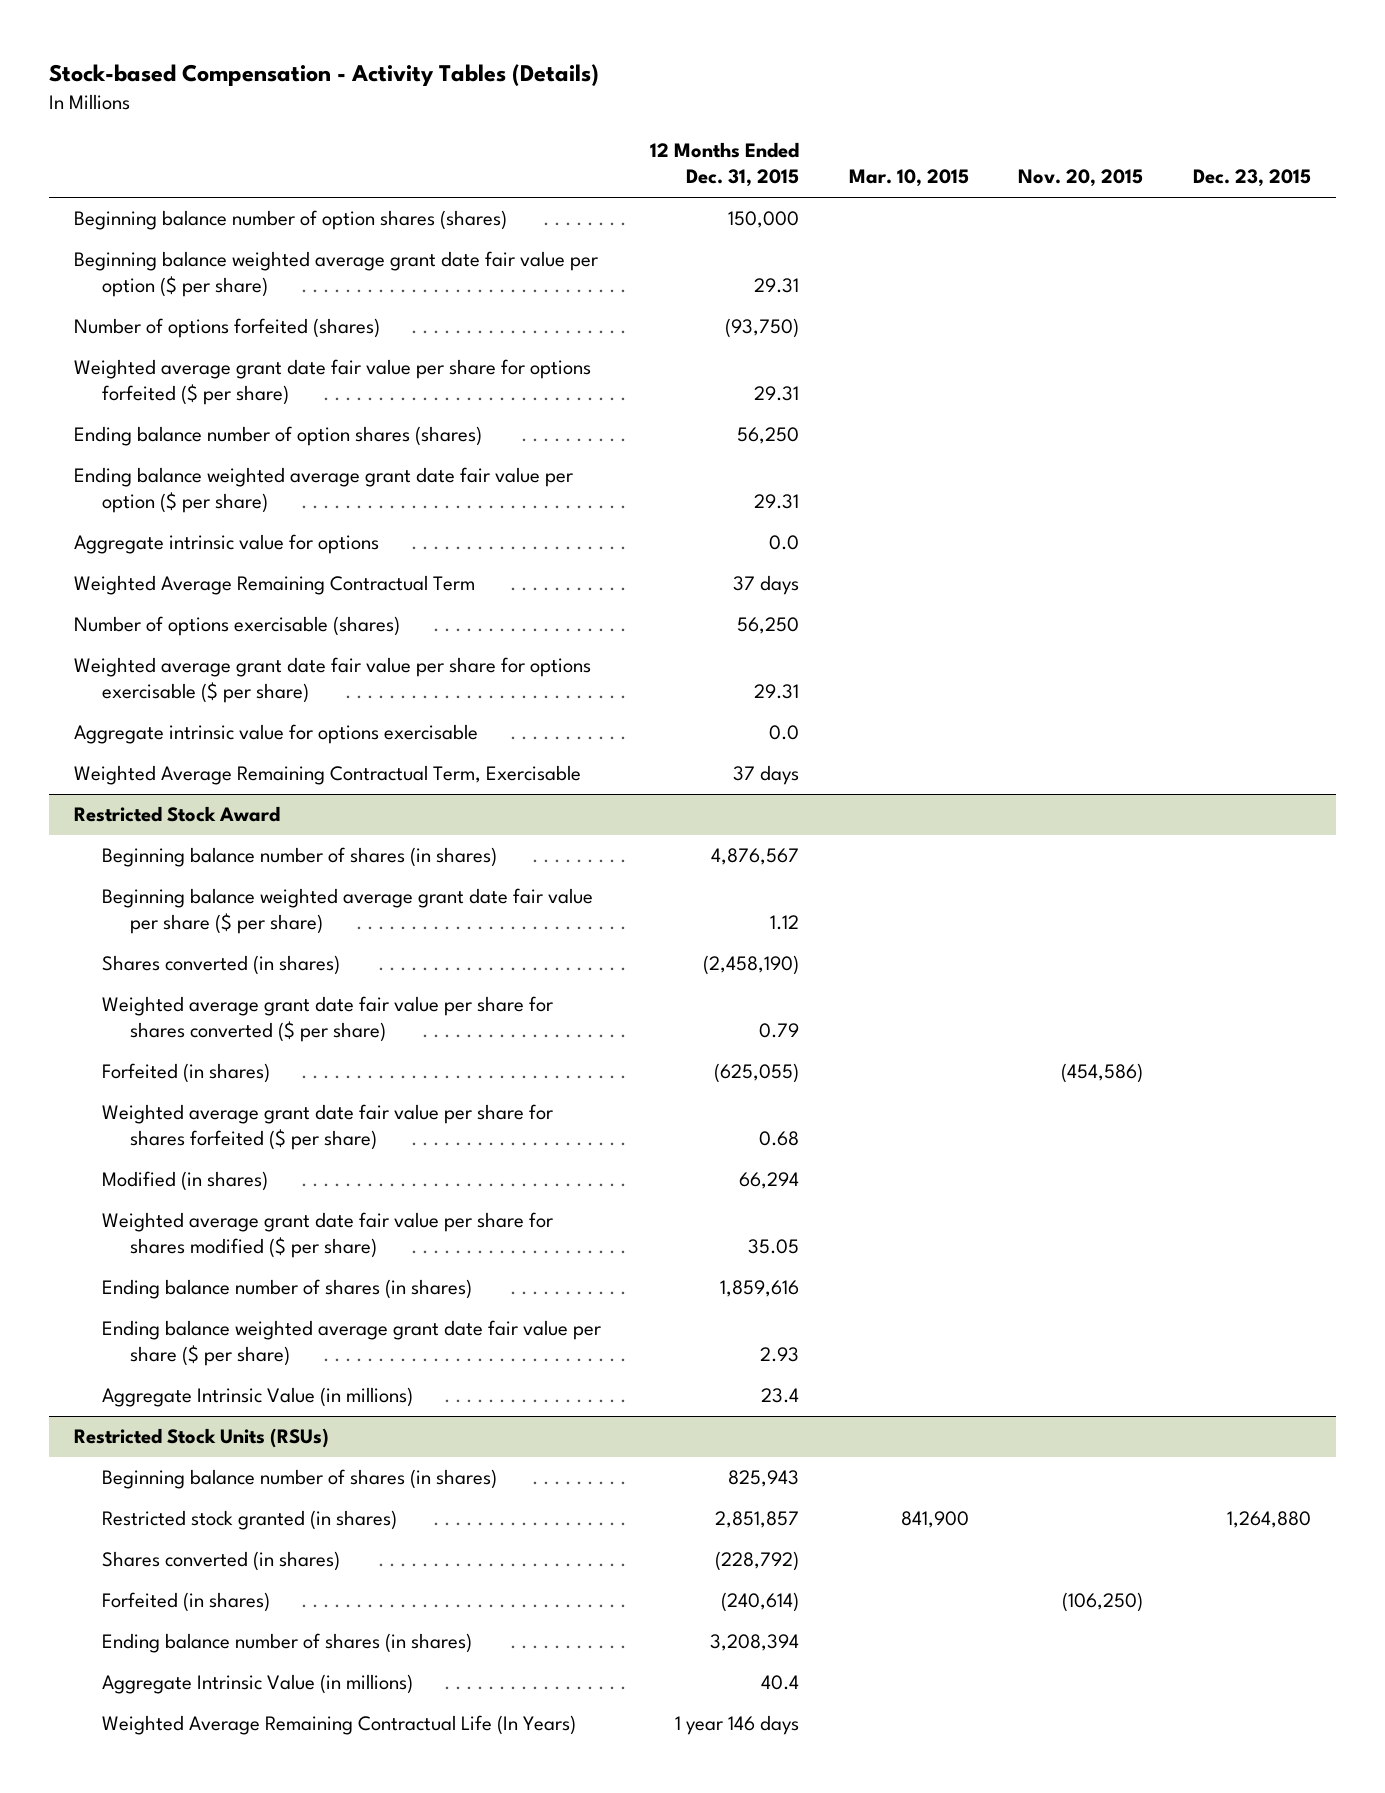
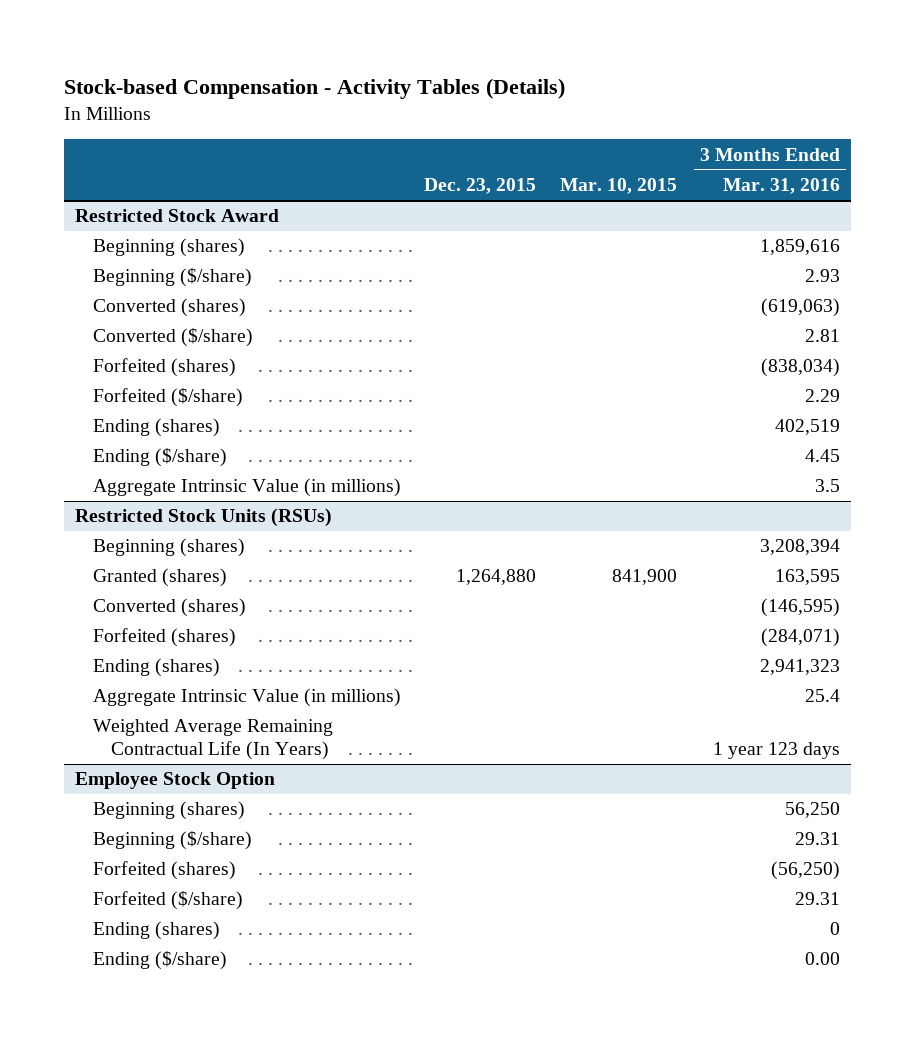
- | 12 Months Ended Dec. 31, 2015 | Mar. 10, 2015 | Nov. 20, 2015 | Dec. 23, 2015
+ | Dec. 23, 2015 | Mar. 10, 2015 | 3 Months Ended Mar. 31, 2016
- Beginning balance number of option shares (shares) | 150,000 | | |
- Beginning balance weighted average grant date fair value per option ($ per share) | 29.31 | | |
- Number of options forfeited (shares) | (93,750) | | |
- Weighted average grant date fair value per share for options forfeited ($ per share) | 29.31 | | |
- Ending balance number of option shares (shares) | 56,250 | | |
- Ending balance weighted average grant date fair value per option ($ per share) | 29.31 | | |
- Aggregate intrinsic value for options | 0.0 | | |
- Weighted Average Remaining Contractual Term | 37 days | | |
- Number of options exercisable (shares) | 56,250 | | |
- Weighted average grant date fair value per share for options exercisable ($ per share) | 29.31 | | |
- Aggregate intrinsic value for options exercisable | 0.0 | | |
- Weighted Average Remaining Contractual Term, Exercisable | 37 days | | |
@ Restricted Stock Award
- Beginning balance number of shares (in shares) | 4,876,567 | | |
- Beginning balance weighted average grant date fair value per share ($ per share) | 1.12 | | |
- Shares converted (in shares) | (2,458,190) | | |
- Weighted average grant date fair value per share for shares converted ($ per share) | 0.79 | | |
- Forfeited (in shares) | (625,055) | | (454,586) |
- Weighted average grant date fair value per share for shares forfeited ($ per share) | 0.68 | | |
- Modified (in shares) | 66,294 | | |
- Weighted average grant date fair value per share for shares modified ($ per share) | 35.05 | | |
- Ending balance number of shares (in shares) | 1,859,616 | | |
- Ending balance weighted average grant date fair value per share ($ per share) | 2.93 | | |
+ Beginning (shares) | | | 1,859,616
+ Beginning ($/share) | | | 2.93
+ Converted (shares) | | | (619,063)
+ Converted ($/share) | | | 2.81
+ Forfeited (shares) | | | (838,034)
+ Forfeited ($/share) | | | 2.29
+ Ending (shares) | | | 402,519
+ Ending ($/share) | | | 4.45
@ Restricted Stock Units (RSUs)
- Beginning balance number of shares (in shares) | 825,943 | | |
- Restricted stock granted (in shares) | 2,851,857 | 841,900 | | 1,264,880
- Shares converted (in shares) | (228,792) | | |
- Forfeited (in shares) | (240,614) | | (106,250) |
- Ending balance number of shares (in shares) | 3,208,394 | | |
+ Beginning (shares) | | | 3,208,394
+ Granted (shares) | 1,264,880 | 841,900 | 163,595
+ Converted (shares) | | | (146,595)
+ Forfeited (shares) | | | (284,071)
+ Ending (shares) | | | 2,941,323
+ Employee Stock Option
+ Beginning (shares) | | | 56,250
+ Beginning ($/share) | | | 29.31
+ Forfeited (shares) | | | (56,250)
+ Forfeited ($/share) | | | 29.31
+ Ending (shares) | | | 0
+ Ending ($/share) | | | 0.00

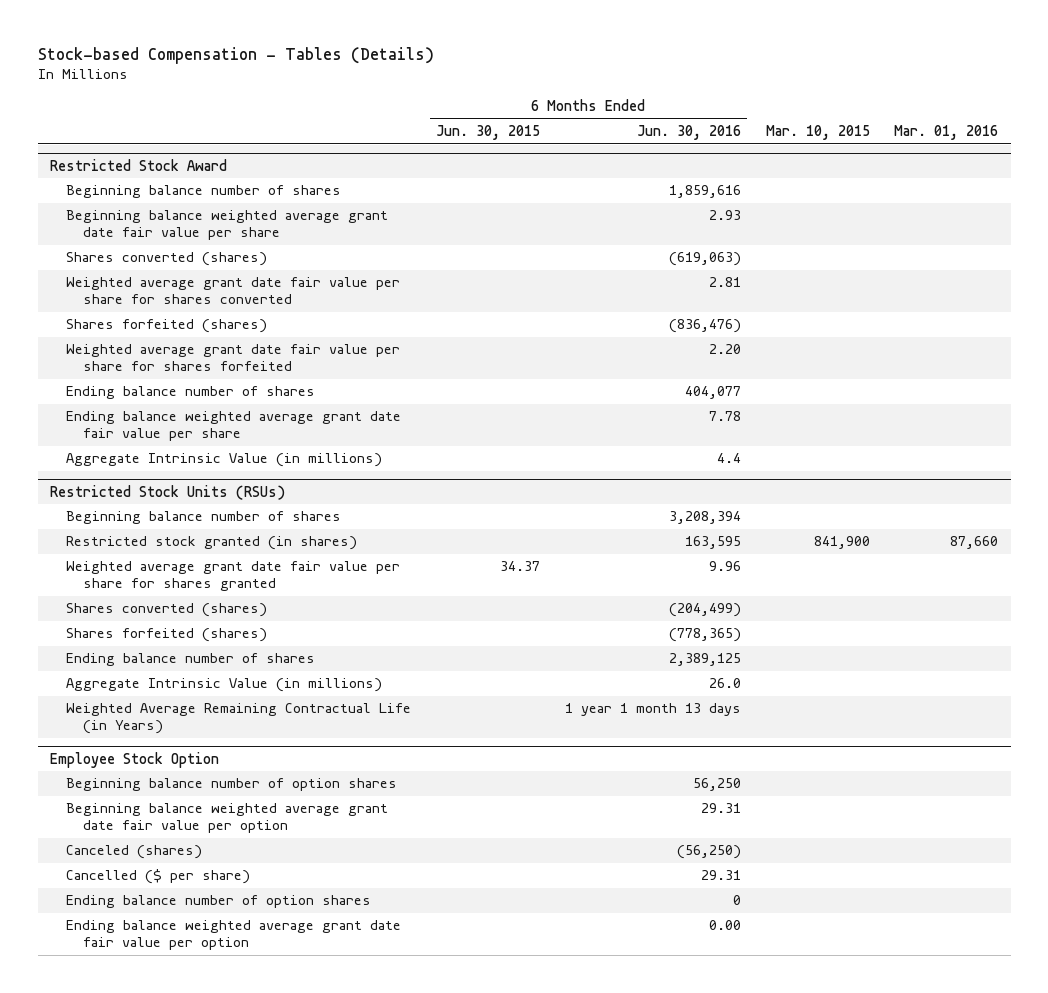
- Stock-based Compensation - Activity Tables (Details)
+ Stock-based Compensation - Tables (Details)
- | Dec. 23, 2015 | Mar. 10, 2015 | 3 Months Ended Mar. 31, 2016
+ | 6 Months Ended Jun. 30, 2015 | 6 Months Ended Jun. 30, 2016 | Mar. 10, 2015 | Mar. 01, 2016
@ Restricted Stock Award
- Beginning (shares) | | | 1,859,616
- Beginning ($/share) | | | 2.93
- Converted (shares) | | | (619,063)
- Converted ($/share) | | | 2.81
- Forfeited (shares) | | | (838,034)
- Forfeited ($/share) | | | 2.29
- Ending (shares) | | | 402,519
- Ending ($/share) | | | 4.45
+ Beginning balance number of shares | | 1,859,616 | |
+ Beginning balance weighted average grant date fair value per share | | 2.93 | |
+ Shares converted (shares) | | (619,063) | |
+ Weighted average grant date fair value per share for shares converted | | 2.81 | |
+ Shares forfeited (shares) | | (836,476) | |
+ Weighted average grant date fair value per share for shares forfeited | | 2.20 | |
+ Ending balance number of shares | | 404,077 | |
+ Ending balance weighted average grant date fair value per share | | 7.78 | |
@ Restricted Stock Units (RSUs)
- Beginning (shares) | | | 3,208,394
- Granted (shares) | 1,264,880 | 841,900 | 163,595
- Converted (shares) | | | (146,595)
- Forfeited (shares) | | | (284,071)
- Ending (shares) | | | 2,941,323
+ Beginning balance number of shares | | 3,208,394 | |
+ Restricted stock granted (in shares) | | 163,595 | 841,900 | 87,660
+ Weighted average grant date fair value per share for shares granted | 34.37 | 9.96 | |
+ Shares converted (shares) | | (204,499) | |
+ Shares forfeited (shares) | | (778,365) | |
+ Ending balance number of shares | | 2,389,125 | |
- Weighted Average Remaining Contractual Life (In Years) | | | 1 year 123 days
+ Weighted Average Remaining Contractual Life (in Years) | | 1 year 1 month 13 days | |
@ Employee Stock Option
- Beginning (shares) | | | 56,250
- Beginning ($/share) | | | 29.31
- Forfeited (shares) | | | (56,250)
- Forfeited ($/share) | | | 29.31
- Ending (shares) | | | 0
- Ending ($/share) | | | 0.00
+ Beginning balance number of option shares | | 56,250 | |
+ Beginning balance weighted average grant date fair value per option | | 29.31 | |
+ Canceled (shares) | | (56,250) | |
+ Cancelled ($ per share) | | 29.31 | |
+ Ending balance number of option shares | | 0 | |
+ Ending balance weighted average grant date fair value per option | | 0.00 | |

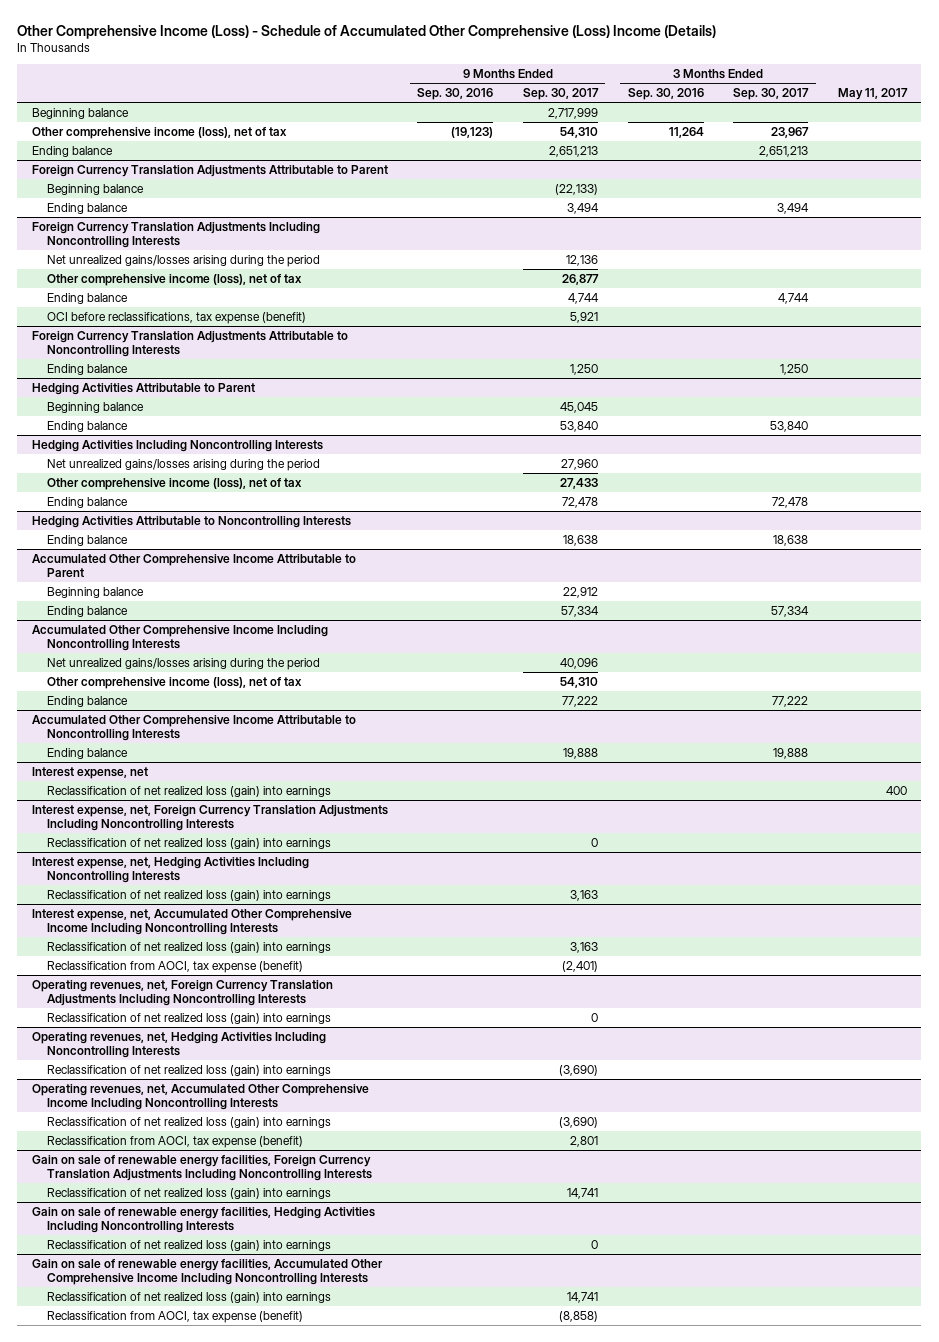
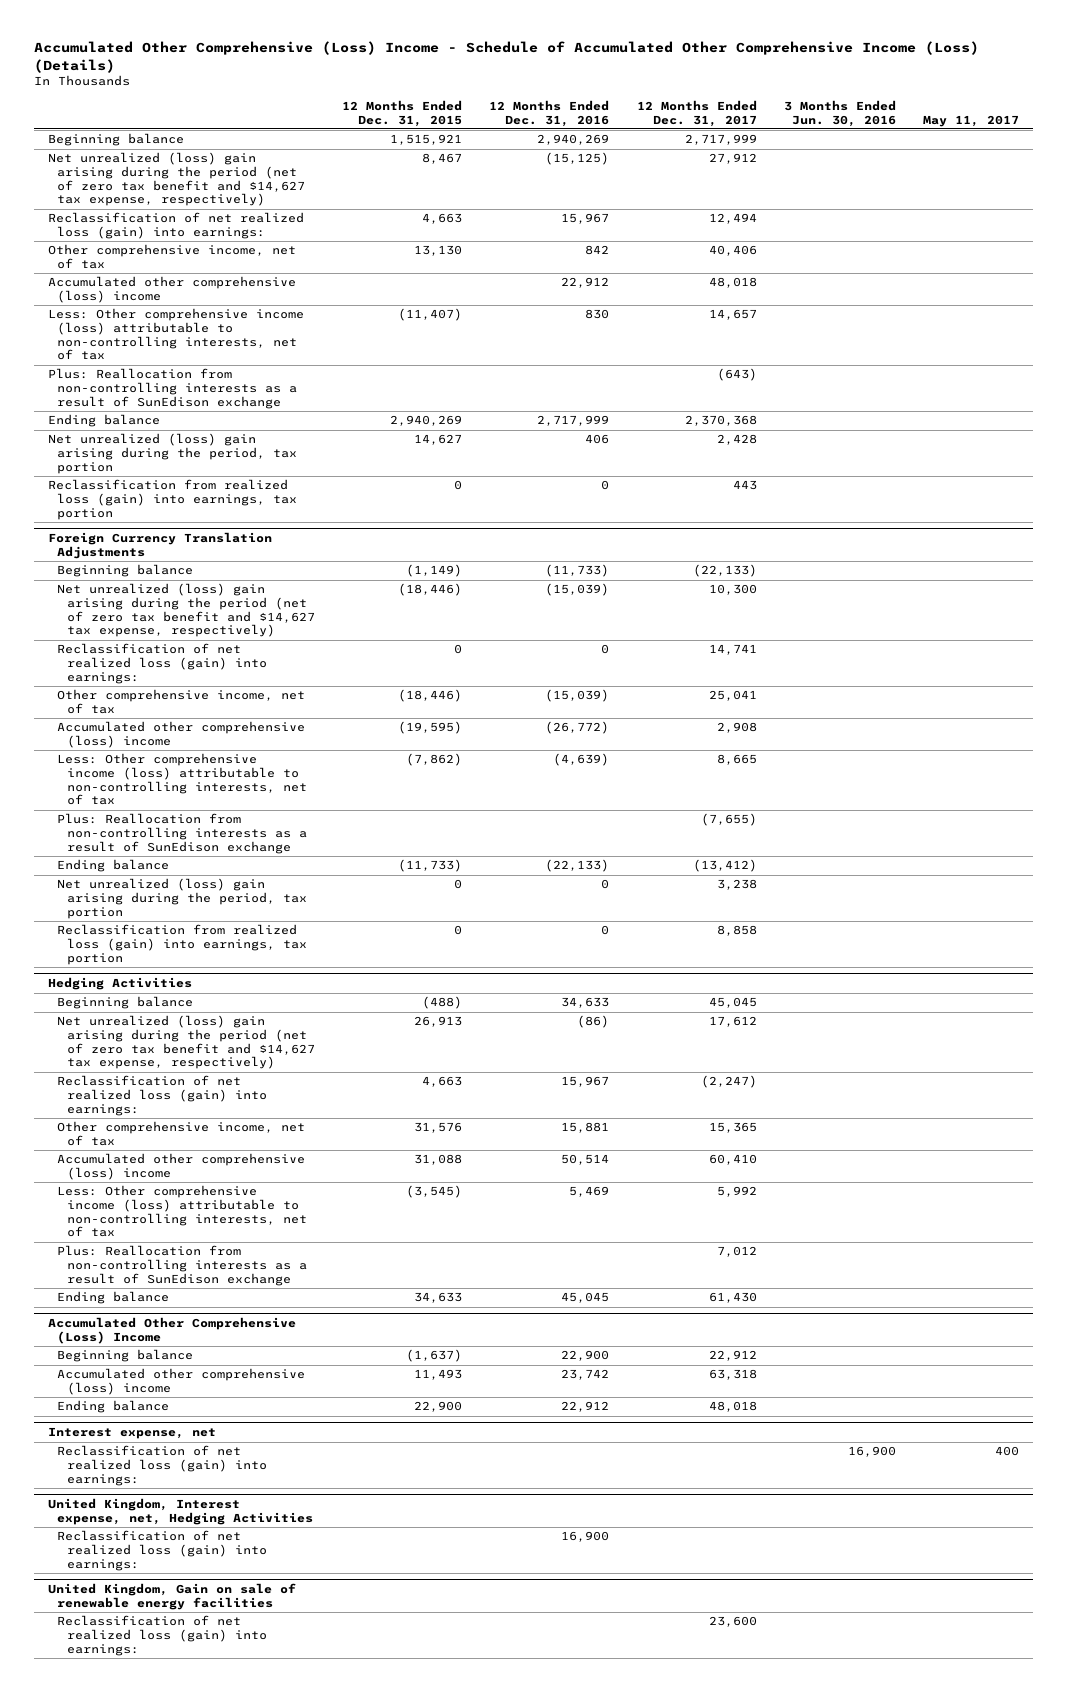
- Other Comprehensive Income (Loss) - Schedule of Accumulated Other Comprehensive (Loss) Income (Details)
+ Accumulated Other Comprehensive (Loss) Income - Schedule of Accumulated Other Comprehensive Income (Loss) (Details)
- | 9 Months Ended Sep. 30, 2016 | 9 Months Ended Sep. 30, 2017 | 3 Months Ended Sep. 30, 2016 | 3 Months Ended Sep. 30, 2017 | May 11, 2017
+ | 12 Months Ended Dec. 31, 2015 | 12 Months Ended Dec. 31, 2016 | 12 Months Ended Dec. 31, 2017 | 3 Months Ended Jun. 30, 2016 | May 11, 2017
- Other comprehensive income (loss), net of tax | (19,123) | 54,310 | 11,264 | 23,967 |
+ Net unrealized (loss) gain arising during the period (net of zero tax benefit and $14,627 tax expense, respectively) | 8,467 | (15,125) | 27,912 | |
+ Reclassification of net realized loss (gain) into earnings: | 4,663 | 15,967 | 12,494 | |
+ Other comprehensive income, net of tax | 13,130 | 842 | 40,406 | |
+ Accumulated other comprehensive (loss) income | | 22,912 | 48,018 | |
+ Less: Other comprehensive income (loss) attributable to non-controlling interests, net of tax | (11,407) | 830 | 14,657 | |
+ Plus: Reallocation from non-controlling interests as a result of SunEdison exchange | | | (643) | |
- Foreign Currency Translation Adjustments Attributable to Parent
+ Net unrealized (loss) gain arising during the period, tax portion | 14,627 | 406 | 2,428 | |
+ Reclassification from realized loss (gain) into earnings, tax portion | 0 | 0 | 443 | |
+ Foreign Currency Translation Adjustments
+ Net unrealized (loss) gain arising during the period (net of zero tax benefit and $14,627 tax expense, respectively) | (18,446) | (15,039) | 10,300 | |
+ Reclassification of net realized loss (gain) into earnings: | 0 | 0 | 14,741 | |
+ Other comprehensive income, net of tax | (18,446) | (15,039) | 25,041 | |
+ Accumulated other comprehensive (loss) income | (19,595) | (26,772) | 2,908 | |
+ Less: Other comprehensive income (loss) attributable to non-controlling interests, net of tax | (7,862) | (4,639) | 8,665 | |
+ Plus: Reallocation from non-controlling interests as a result of SunEdison exchange | | | (7,655) | |
- Foreign Currency Translation Adjustments Including Noncontrolling Interests
- Net unrealized gains/losses arising during the period | | 12,136 | | |
- Other comprehensive income (loss), net of tax | | 26,877 | | |
- Ending balance | | 4,744 | | 4,744 |
- OCI before reclassifications, tax expense (benefit) | | 5,921 | | |
- Foreign Currency Translation Adjustments Attributable to Noncontrolling Interests
- Ending balance | | 1,250 | | 1,250 |
- Hedging Activities Attributable to Parent
+ Net unrealized (loss) gain arising during the period, tax portion | 0 | 0 | 3,238 | |
+ Reclassification from realized loss (gain) into earnings, tax portion | 0 | 0 | 8,858 | |
+ Hedging Activities
+ Net unrealized (loss) gain arising during the period (net of zero tax benefit and $14,627 tax expense, respectively) | 26,913 | (86) | 17,612 | |
+ Reclassification of net realized loss (gain) into earnings: | 4,663 | 15,967 | (2,247) | |
+ Other comprehensive income, net of tax | 31,576 | 15,881 | 15,365 | |
+ Accumulated other comprehensive (loss) income | 31,088 | 50,514 | 60,410 | |
+ Less: Other comprehensive income (loss) attributable to non-controlling interests, net of tax | (3,545) | 5,469 | 5,992 | |
+ Plus: Reallocation from non-controlling interests as a result of SunEdison exchange | | | 7,012 | |
- Hedging Activities Including Noncontrolling Interests
- Net unrealized gains/losses arising during the period | | 27,960 | | |
- Other comprehensive income (loss), net of tax | | 27,433 | | |
- Ending balance | | 72,478 | | 72,478 |
- Hedging Activities Attributable to Noncontrolling Interests
- Ending balance | | 18,638 | | 18,638 |
- Accumulated Other Comprehensive Income Attributable to Parent
- Beginning balance | | 22,912 | | |
- Ending balance | | 57,334 | | 57,334 |
- Accumulated Other Comprehensive Income Including Noncontrolling Interests
- Net unrealized gains/losses arising during the period | | 40,096 | | |
- Other comprehensive income (loss), net of tax | | 54,310 | | |
+ Accumulated Other Comprehensive (Loss) Income
+ Beginning balance | (1,637) | 22,900 | 22,912 | |
+ Accumulated other comprehensive (loss) income | 11,493 | 23,742 | 63,318 | |
- Accumulated Other Comprehensive Income Attributable to Noncontrolling Interests
- Ending balance | | 19,888 | | 19,888 |
@ Interest expense, net
- Reclassification of net realized loss (gain) into earnings | | | | | 400
- Interest expense, net, Foreign Currency Translation Adjustments Including Noncontrolling Interests
- Reclassification of net realized loss (gain) into earnings | | 0 | | |
- Interest expense, net, Hedging Activities Including Noncontrolling Interests
- Reclassification of net realized loss (gain) into earnings | | 3,163 | | |
- Interest expense, net, Accumulated Other Comprehensive Income Including Noncontrolling Interests
- Reclassification of net realized loss (gain) into earnings | | 3,163 | | |
- Reclassification from AOCI, tax expense (benefit) | | (2,401) | | |
- Operating revenues, net, Foreign Currency Translation Adjustments Including Noncontrolling Interests
- Reclassification of net realized loss (gain) into earnings | | 0 | | |
- Operating revenues, net, Hedging Activities Including Noncontrolling Interests
- Reclassification of net realized loss (gain) into earnings | | (3,690) | | |
- Operating revenues, net, Accumulated Other Comprehensive Income Including Noncontrolling Interests
- Reclassification of net realized loss (gain) into earnings | | (3,690) | | |
- Reclassification from AOCI, tax expense (benefit) | | 2,801 | | |
- Gain on sale of renewable energy facilities, Foreign Currency Translation Adjustments Including Noncontrolling Interests
- Reclassification of net realized loss (gain) into earnings | | 14,741 | | |
- Gain on sale of renewable energy facilities, Hedging Activities Including Noncontrolling Interests
- Reclassification of net realized loss (gain) into earnings | | 0 | | |
- Gain on sale of renewable energy facilities, Accumulated Other Comprehensive Income Including Noncontrolling Interests
- Reclassification of net realized loss (gain) into earnings | | 14,741 | | |
- Reclassification from AOCI, tax expense (benefit) | | (8,858) | | |
@ Interest expense, net
+ Reclassification of net realized loss (gain) into earnings: | | | | 16,900 | 400
+ United Kingdom, Interest expense, net, Hedging Activities
+ Reclassification of net realized loss (gain) into earnings: | | 16,900 | | |
+ United Kingdom, Gain on sale of renewable energy facilities
+ Reclassification of net realized loss (gain) into earnings: | | | 23,600 | |

